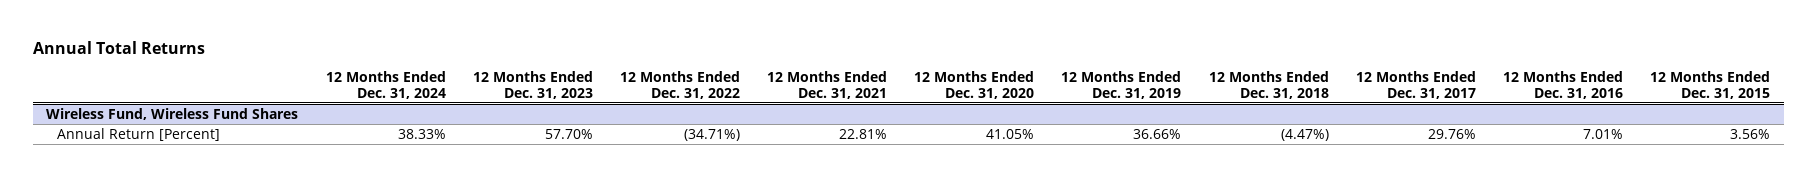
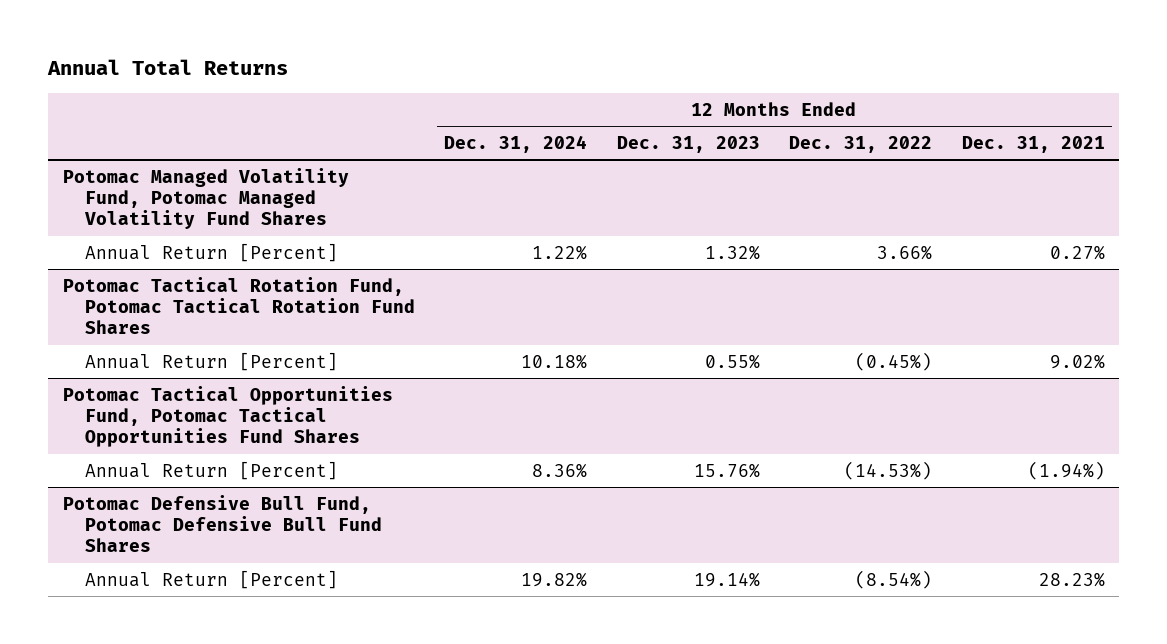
- | 12 Months Ended Dec. 31, 2024 | 12 Months Ended Dec. 31, 2023 | 12 Months Ended Dec. 31, 2022 | 12 Months Ended Dec. 31, 2021 | 12 Months Ended Dec. 31, 2020 | 12 Months Ended Dec. 31, 2019 | 12 Months Ended Dec. 31, 2018 | 12 Months Ended Dec. 31, 2017 | 12 Months Ended Dec. 31, 2016 | 12 Months Ended Dec. 31, 2015
+ | 12 Months Ended Dec. 31, 2024 | 12 Months Ended Dec. 31, 2023 | 12 Months Ended Dec. 31, 2022 | 12 Months Ended Dec. 31, 2021
- Wireless Fund, Wireless Fund Shares
- Annual Return [Percent] | 38.33% | 57.70% | (34.71%) | 22.81% | 41.05% | 36.66% | (4.47%) | 29.76% | 7.01% | 3.56%
+ Potomac Managed Volatility Fund, Potomac Managed Volatility Fund Shares
+ Annual Return [Percent] | 1.22% | 1.32% | 3.66% | 0.27%
+ Potomac Tactical Rotation Fund, Potomac Tactical Rotation Fund Shares
+ Annual Return [Percent] | 10.18% | 0.55% | (0.45%) | 9.02%
+ Potomac Tactical Opportunities Fund, Potomac Tactical Opportunities Fund Shares
+ Annual Return [Percent] | 8.36% | 15.76% | (14.53%) | (1.94%)
+ Potomac Defensive Bull Fund, Potomac Defensive Bull Fund Shares
+ Annual Return [Percent] | 19.82% | 19.14% | (8.54%) | 28.23%

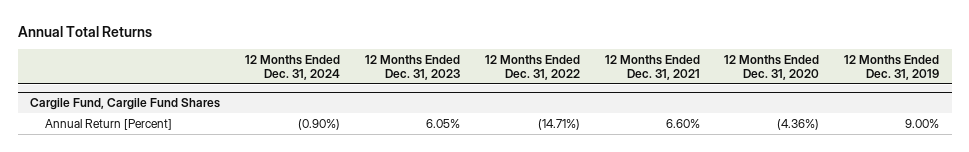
- | 12 Months Ended Dec. 31, 2024 | 12 Months Ended Dec. 31, 2023 | 12 Months Ended Dec. 31, 2022 | 12 Months Ended Dec. 31, 2021
+ | 12 Months Ended Dec. 31, 2024 | 12 Months Ended Dec. 31, 2023 | 12 Months Ended Dec. 31, 2022 | 12 Months Ended Dec. 31, 2021 | 12 Months Ended Dec. 31, 2020 | 12 Months Ended Dec. 31, 2019
- Potomac Managed Volatility Fund, Potomac Managed Volatility Fund Shares
- Annual Return [Percent] | 1.22% | 1.32% | 3.66% | 0.27%
- Potomac Tactical Rotation Fund, Potomac Tactical Rotation Fund Shares
- Annual Return [Percent] | 10.18% | 0.55% | (0.45%) | 9.02%
- Potomac Tactical Opportunities Fund, Potomac Tactical Opportunities Fund Shares
- Annual Return [Percent] | 8.36% | 15.76% | (14.53%) | (1.94%)
- Potomac Defensive Bull Fund, Potomac Defensive Bull Fund Shares
- Annual Return [Percent] | 19.82% | 19.14% | (8.54%) | 28.23%
+ Cargile Fund, Cargile Fund Shares
+ Annual Return [Percent] | (0.90%) | 6.05% | (14.71%) | 6.60% | (4.36%) | 9.00%

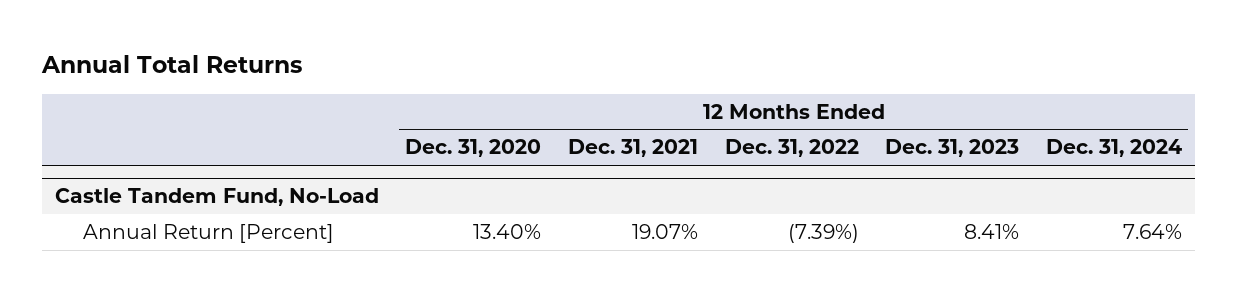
- | 12 Months Ended Dec. 31, 2024 | 12 Months Ended Dec. 31, 2023 | 12 Months Ended Dec. 31, 2022 | 12 Months Ended Dec. 31, 2021 | 12 Months Ended Dec. 31, 2020 | 12 Months Ended Dec. 31, 2019
+ | 12 Months Ended Dec. 31, 2020 | 12 Months Ended Dec. 31, 2021 | 12 Months Ended Dec. 31, 2022 | 12 Months Ended Dec. 31, 2023 | 12 Months Ended Dec. 31, 2024
- Cargile Fund, Cargile Fund Shares
- Annual Return [Percent] | (0.90%) | 6.05% | (14.71%) | 6.60% | (4.36%) | 9.00%
+ Castle Tandem Fund, No-Load
+ Annual Return [Percent] | 13.40% | 19.07% | (7.39%) | 8.41% | 7.64%

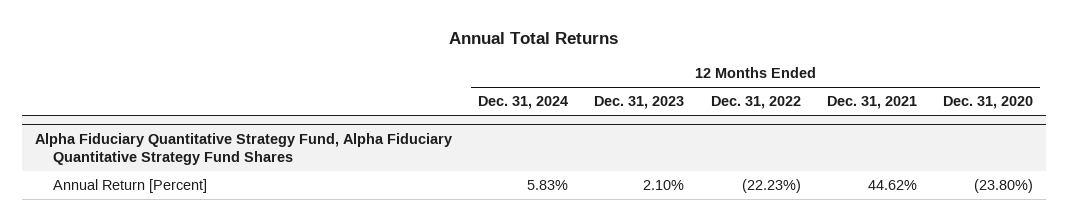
- | 12 Months Ended Dec. 31, 2020 | 12 Months Ended Dec. 31, 2021 | 12 Months Ended Dec. 31, 2022 | 12 Months Ended Dec. 31, 2023 | 12 Months Ended Dec. 31, 2024
+ | 12 Months Ended Dec. 31, 2024 | 12 Months Ended Dec. 31, 2023 | 12 Months Ended Dec. 31, 2022 | 12 Months Ended Dec. 31, 2021 | 12 Months Ended Dec. 31, 2020
- Castle Tandem Fund, No-Load
- Annual Return [Percent] | 13.40% | 19.07% | (7.39%) | 8.41% | 7.64%
+ Alpha Fiduciary Quantitative Strategy Fund, Alpha Fiduciary Quantitative Strategy Fund Shares
+ Annual Return [Percent] | 5.83% | 2.10% | (22.23%) | 44.62% | (23.80%)

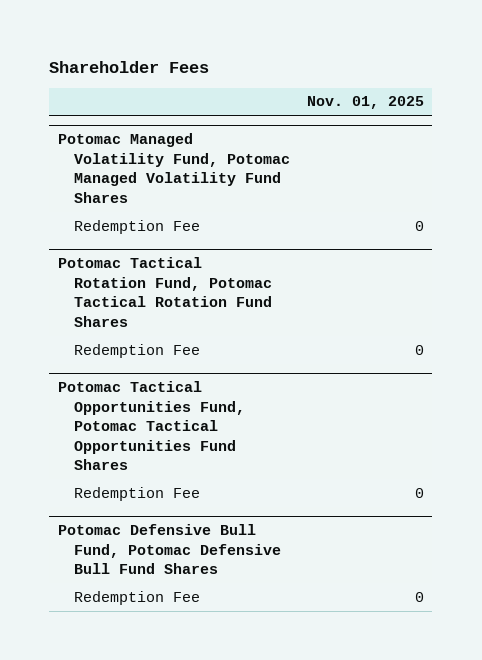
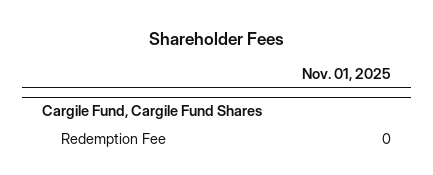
- Potomac Managed Volatility Fund, Potomac Managed Volatility Fund Shares
- Redemption Fee | 0
- Potomac Tactical Rotation Fund, Potomac Tactical Rotation Fund Shares
- Redemption Fee | 0
- Potomac Tactical Opportunities Fund, Potomac Tactical Opportunities Fund Shares
- Redemption Fee | 0
- Potomac Defensive Bull Fund, Potomac Defensive Bull Fund Shares
+ Cargile Fund, Cargile Fund Shares

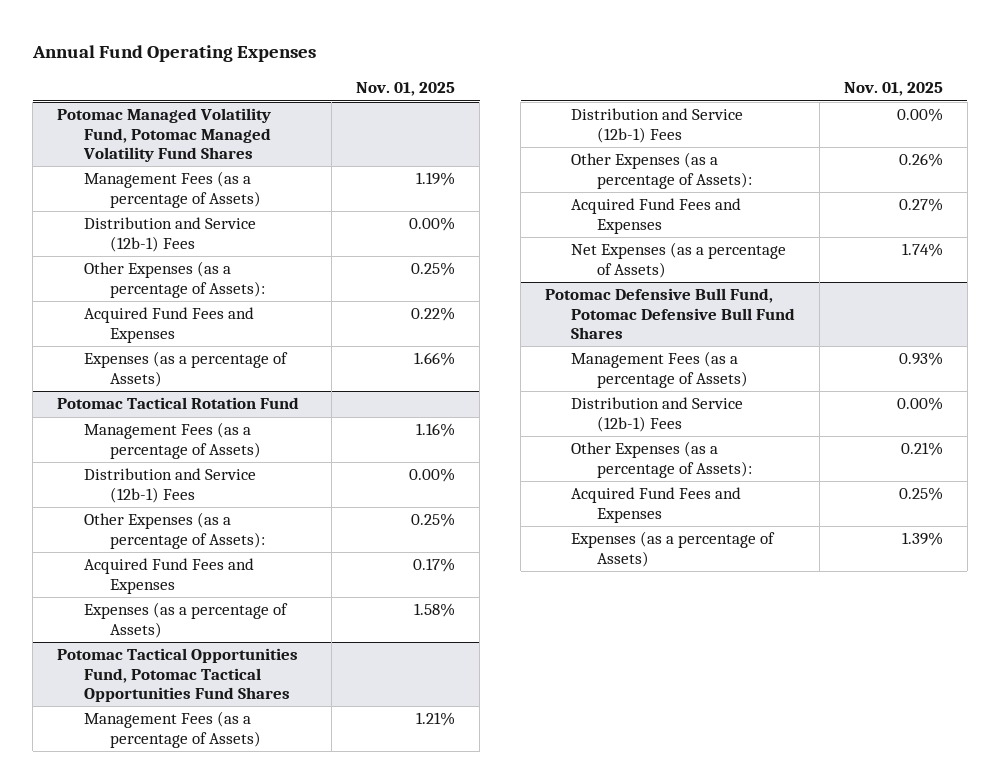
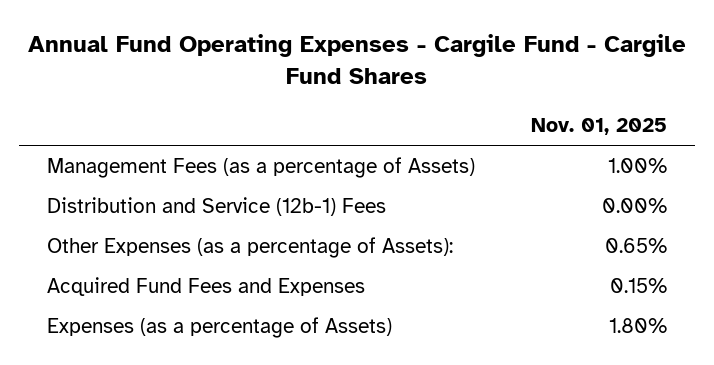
- Annual Fund Operating Expenses
+ Annual Fund Operating Expenses - Cargile Fund - Cargile Fund Shares
- Potomac Managed Volatility Fund, Potomac Managed Volatility Fund Shares
- Management Fees (as a percentage of Assets) | 1.19%
- Distribution and Service (12b-1) Fees | 0.00%
- Other Expenses (as a percentage of Assets): | 0.25%
- Acquired Fund Fees and Expenses | 0.22%
- Expenses (as a percentage of Assets) | 1.66%
- Potomac Tactical Rotation Fund
- Management Fees (as a percentage of Assets) | 1.16%
- Distribution and Service (12b-1) Fees | 0.00%
- Other Expenses (as a percentage of Assets): | 0.25%
- Acquired Fund Fees and Expenses | 0.17%
- Expenses (as a percentage of Assets) | 1.58%
- Potomac Tactical Opportunities Fund, Potomac Tactical Opportunities Fund Shares
- Management Fees (as a percentage of Assets) | 1.21%
- Distribution and Service (12b-1) Fees | 0.00%
- Other Expenses (as a percentage of Assets): | 0.26%
- Acquired Fund Fees and Expenses | 0.27%
- Net Expenses (as a percentage of Assets) | 1.74%
- Potomac Defensive Bull Fund, Potomac Defensive Bull Fund Shares
- Management Fees (as a percentage of Assets) | 0.93%
+ Management Fees (as a percentage of Assets) | 1.00%
- Other Expenses (as a percentage of Assets): | 0.21%
- Acquired Fund Fees and Expenses | 0.25%
- Expenses (as a percentage of Assets) | 1.39%
+ Other Expenses (as a percentage of Assets): | 0.65%
+ Acquired Fund Fees and Expenses | 0.15%
+ Expenses (as a percentage of Assets) | 1.80%

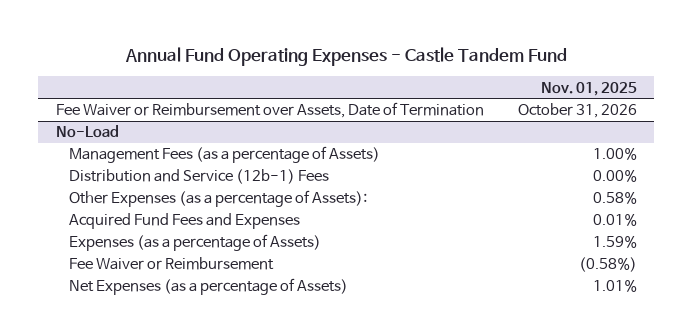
- Annual Fund Operating Expenses - Cargile Fund - Cargile Fund Shares
+ Annual Fund Operating Expenses - Castle Tandem Fund
+ Fee Waiver or Reimbursement over Assets, Date of Termination | October 31, 2026
+ No-Load
- Other Expenses (as a percentage of Assets): | 0.65%
- Acquired Fund Fees and Expenses | 0.15%
- Expenses (as a percentage of Assets) | 1.80%
+ Other Expenses (as a percentage of Assets): | 0.58%
+ Acquired Fund Fees and Expenses | 0.01%
+ Expenses (as a percentage of Assets) | 1.59%
+ Fee Waiver or Reimbursement | (0.58%)
+ Net Expenses (as a percentage of Assets) | 1.01%

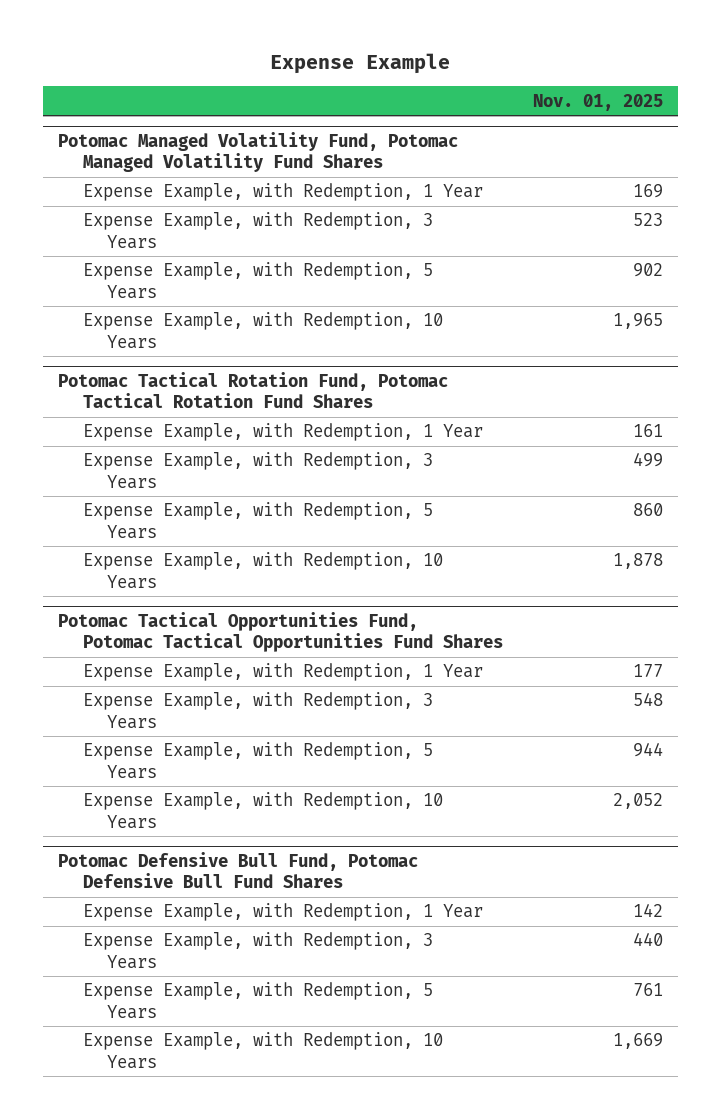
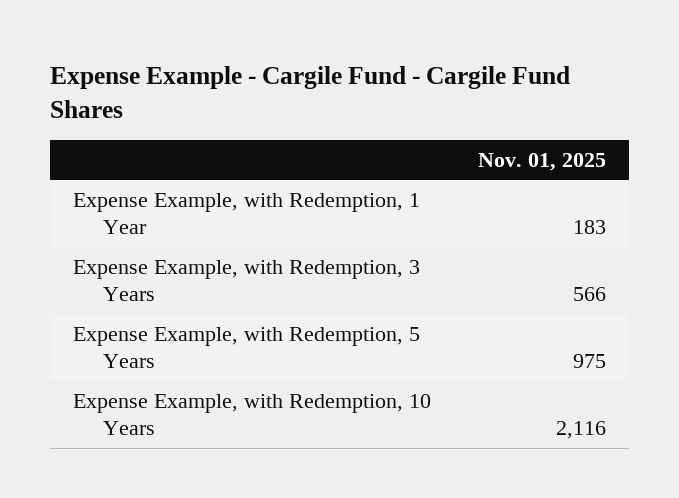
- Expense Example
+ Expense Example - Cargile Fund - Cargile Fund Shares
- Potomac Managed Volatility Fund, Potomac Managed Volatility Fund Shares
- Expense Example, with Redemption, 1 Year | 169
- Expense Example, with Redemption, 3 Years | 523
- Expense Example, with Redemption, 5 Years | 902
- Expense Example, with Redemption, 10 Years | 1,965
- Potomac Tactical Rotation Fund, Potomac Tactical Rotation Fund Shares
- Expense Example, with Redemption, 1 Year | 161
- Expense Example, with Redemption, 3 Years | 499
- Expense Example, with Redemption, 5 Years | 860
- Expense Example, with Redemption, 10 Years | 1,878
- Potomac Tactical Opportunities Fund, Potomac Tactical Opportunities Fund Shares
- Expense Example, with Redemption, 1 Year | 177
- Expense Example, with Redemption, 3 Years | 548
- Expense Example, with Redemption, 5 Years | 944
- Expense Example, with Redemption, 10 Years | 2,052
- Potomac Defensive Bull Fund, Potomac Defensive Bull Fund Shares
- Expense Example, with Redemption, 1 Year | 142
- Expense Example, with Redemption, 3 Years | 440
- Expense Example, with Redemption, 5 Years | 761
- Expense Example, with Redemption, 10 Years | 1,669
+ Expense Example, with Redemption, 1 Year | 183
+ Expense Example, with Redemption, 3 Years | 566
+ Expense Example, with Redemption, 5 Years | 975
+ Expense Example, with Redemption, 10 Years | 2,116

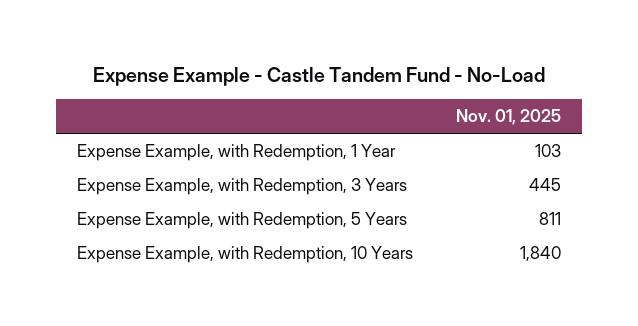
- Expense Example - Cargile Fund - Cargile Fund Shares
+ Expense Example - Castle Tandem Fund - No-Load
- Expense Example, with Redemption, 1 Year | 183
- Expense Example, with Redemption, 3 Years | 566
- Expense Example, with Redemption, 5 Years | 975
- Expense Example, with Redemption, 10 Years | 2,116
+ Expense Example, with Redemption, 1 Year | 103
+ Expense Example, with Redemption, 3 Years | 445
+ Expense Example, with Redemption, 5 Years | 811
+ Expense Example, with Redemption, 10 Years | 1,840

